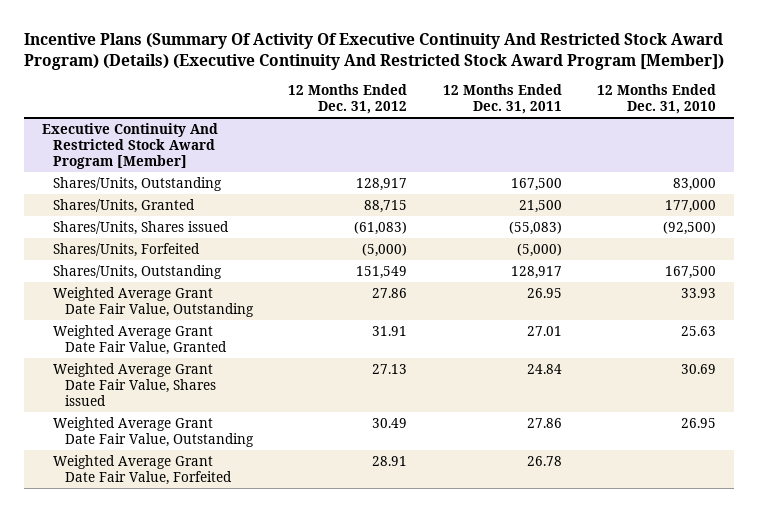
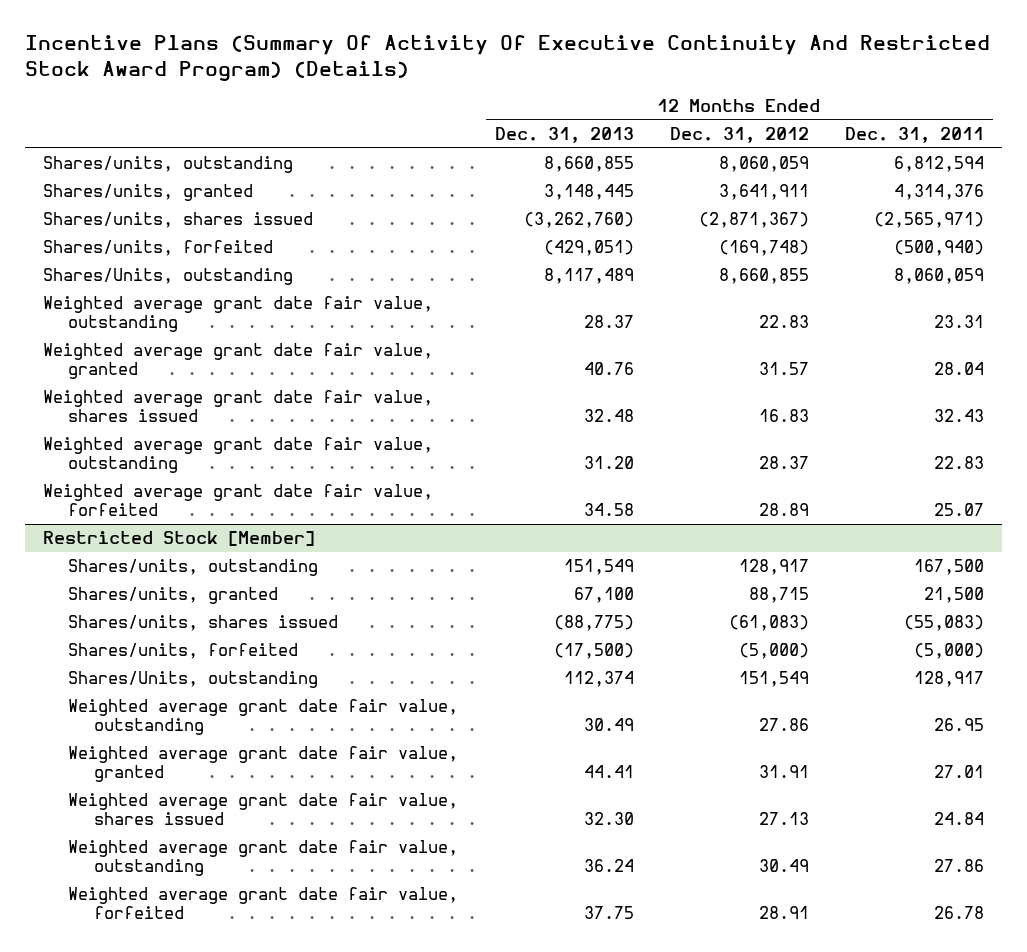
- Incentive Plans (Summary Of Activity Of Executive Continuity And Restricted Stock Award Program) (Details) (Executive Continuity And Restricted Stock Award Program [Member])
+ Incentive Plans (Summary Of Activity Of Executive Continuity And Restricted Stock Award Program) (Details)
- | 12 Months Ended Dec. 31, 2012 | 12 Months Ended Dec. 31, 2011 | 12 Months Ended Dec. 31, 2010
+ | 12 Months Ended Dec. 31, 2013 | 12 Months Ended Dec. 31, 2012 | 12 Months Ended Dec. 31, 2011
- Executive Continuity And Restricted Stock Award Program [Member]
- Shares/Units, Outstanding | 128,917 | 167,500 | 83,000
- Shares/Units, Granted | 88,715 | 21,500 | 177,000
- Shares/Units, Shares issued | (61,083) | (55,083) | (92,500)
- Shares/Units, Forfeited | (5,000) | (5,000) |
- Shares/Units, Outstanding | 151,549 | 128,917 | 167,500
- Weighted Average Grant Date Fair Value, Outstanding | 27.86 | 26.95 | 33.93
- Weighted Average Grant Date Fair Value, Granted | 31.91 | 27.01 | 25.63
- Weighted Average Grant Date Fair Value, Shares issued | 27.13 | 24.84 | 30.69
- Weighted Average Grant Date Fair Value, Outstanding | 30.49 | 27.86 | 26.95
- Weighted Average Grant Date Fair Value, Forfeited | 28.91 | 26.78 |
+ Shares/units, outstanding | 8,660,855 | 8,060,059 | 6,812,594
+ Shares/units, granted | 3,148,445 | 3,641,911 | 4,314,376
+ Shares/units, shares issued | (3,262,760) | (2,871,367) | (2,565,971)
+ Shares/units, forfeited | (429,051) | (169,748) | (500,940)
+ Shares/Units, outstanding | 8,117,489 | 8,660,855 | 8,060,059
+ Weighted average grant date fair value, outstanding | 28.37 | 22.83 | 23.31
+ Weighted average grant date fair value, granted | 40.76 | 31.57 | 28.04
+ Weighted average grant date fair value, shares issued | 32.48 | 16.83 | 32.43
+ Weighted average grant date fair value, outstanding | 31.20 | 28.37 | 22.83
+ Weighted average grant date fair value, forfeited | 34.58 | 28.89 | 25.07
+ Restricted Stock [Member]
+ Shares/units, outstanding | 151,549 | 128,917 | 167,500
+ Shares/units, granted | 67,100 | 88,715 | 21,500
+ Shares/units, shares issued | (88,775) | (61,083) | (55,083)
+ Shares/units, forfeited | (17,500) | (5,000) | (5,000)
+ Shares/Units, outstanding | 112,374 | 151,549 | 128,917
+ Weighted average grant date fair value, outstanding | 30.49 | 27.86 | 26.95
+ Weighted average grant date fair value, granted | 44.41 | 31.91 | 27.01
+ Weighted average grant date fair value, shares issued | 32.30 | 27.13 | 24.84
+ Weighted average grant date fair value, outstanding | 36.24 | 30.49 | 27.86
+ Weighted average grant date fair value, forfeited | 37.75 | 28.91 | 26.78

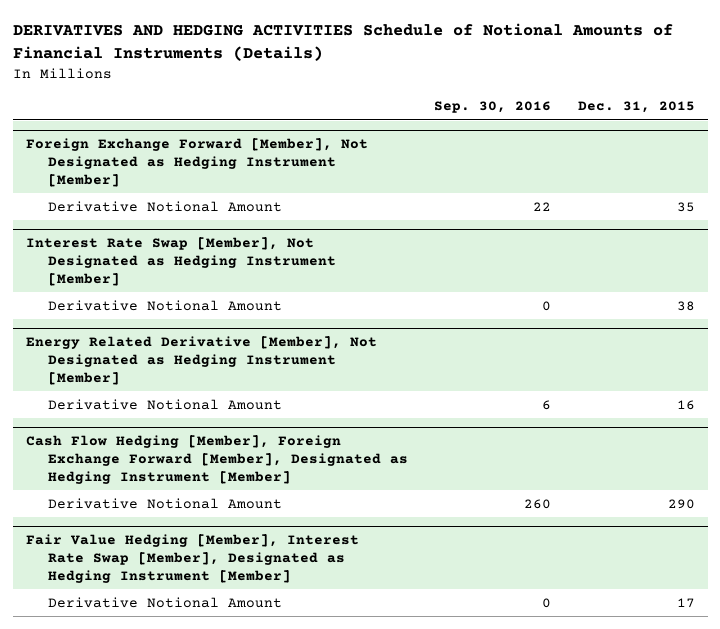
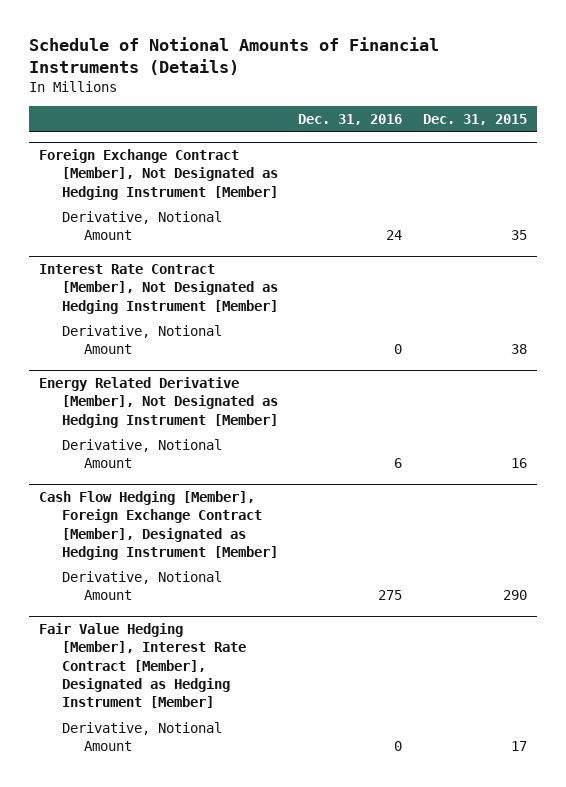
- DERIVATIVES AND HEDGING ACTIVITIES Schedule of Notional Amounts of Financial Instruments (Details)
+ Schedule of Notional Amounts of Financial Instruments (Details)
- | Sep. 30, 2016 | Dec. 31, 2015
+ | Dec. 31, 2016 | Dec. 31, 2015
- Foreign Exchange Forward [Member], Not Designated as Hedging Instrument [Member]
- Derivative Notional Amount | 22 | 35
- Interest Rate Swap [Member], Not Designated as Hedging Instrument [Member]
- Derivative Notional Amount | 0 | 38
+ Foreign Exchange Contract [Member], Not Designated as Hedging Instrument [Member]
+ Derivative, Notional Amount | 24 | 35
+ Interest Rate Contract [Member], Not Designated as Hedging Instrument [Member]
+ Derivative, Notional Amount | 0 | 38
@ Energy Related Derivative [Member], Not Designated as Hedging Instrument [Member]
- Derivative Notional Amount | 6 | 16
- Cash Flow Hedging [Member], Foreign Exchange Forward [Member], Designated as Hedging Instrument [Member]
- Derivative Notional Amount | 260 | 290
- Fair Value Hedging [Member], Interest Rate Swap [Member], Designated as Hedging Instrument [Member]
- Derivative Notional Amount | 0 | 17
@ Energy Related Derivative [Member], Not Designated as Hedging Instrument [Member]
+ Derivative, Notional Amount | 6 | 16
+ Cash Flow Hedging [Member], Foreign Exchange Contract [Member], Designated as Hedging Instrument [Member]
+ Derivative, Notional Amount | 275 | 290
+ Fair Value Hedging [Member], Interest Rate Contract [Member], Designated as Hedging Instrument [Member]
+ Derivative, Notional Amount | 0 | 17

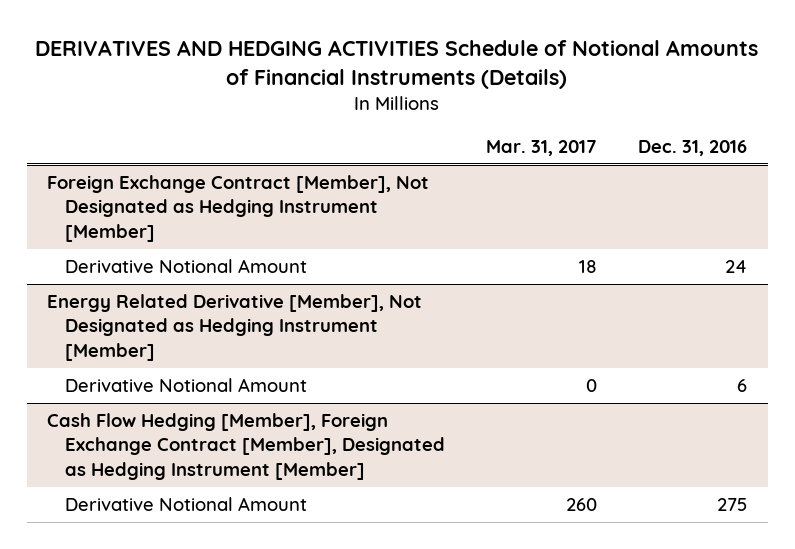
- Schedule of Notional Amounts of Financial Instruments (Details)
+ DERIVATIVES AND HEDGING ACTIVITIES Schedule of Notional Amounts of Financial Instruments (Details)
- | Dec. 31, 2016 | Dec. 31, 2015
+ | Mar. 31, 2017 | Dec. 31, 2016
@ Foreign Exchange Contract [Member], Not Designated as Hedging Instrument [Member]
- Derivative, Notional Amount | 24 | 35
- Interest Rate Contract [Member], Not Designated as Hedging Instrument [Member]
- Derivative, Notional Amount | 0 | 38
@ Foreign Exchange Contract [Member], Not Designated as Hedging Instrument [Member]
+ Derivative Notional Amount | 18 | 24
@ Energy Related Derivative [Member], Not Designated as Hedging Instrument [Member]
- Derivative, Notional Amount | 6 | 16
+ Derivative Notional Amount | 0 | 6
@ Cash Flow Hedging [Member], Foreign Exchange Contract [Member], Designated as Hedging Instrument [Member]
- Derivative, Notional Amount | 275 | 290
- Fair Value Hedging [Member], Interest Rate Contract [Member], Designated as Hedging Instrument [Member]
- Derivative, Notional Amount | 0 | 17
@ Cash Flow Hedging [Member], Foreign Exchange Contract [Member], Designated as Hedging Instrument [Member]
+ Derivative Notional Amount | 260 | 275

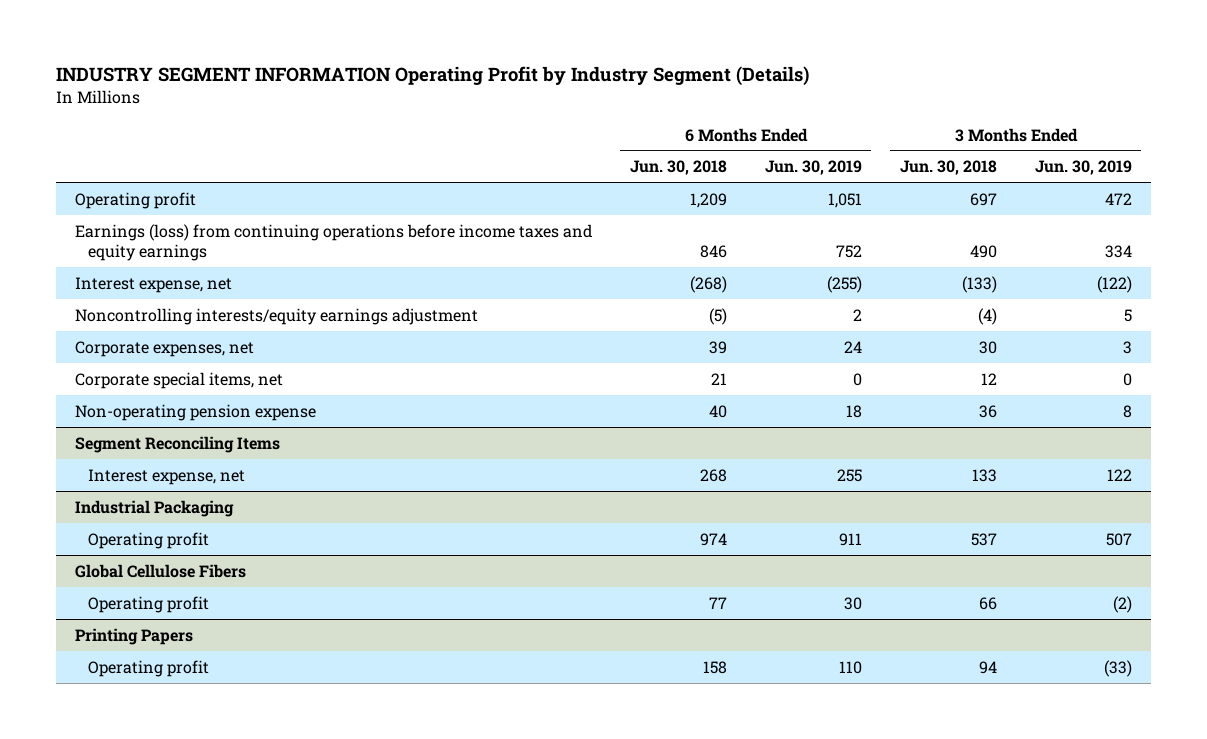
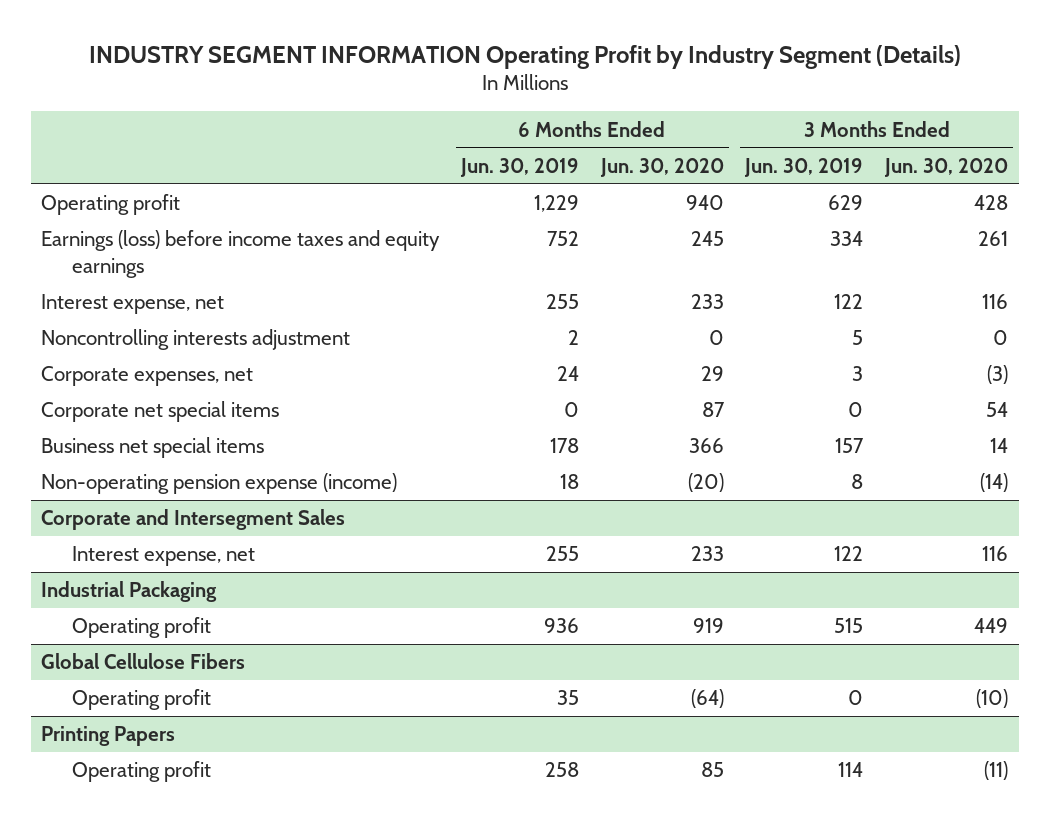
- | 6 Months Ended Jun. 30, 2018 | 6 Months Ended Jun. 30, 2019 | 3 Months Ended Jun. 30, 2018 | 3 Months Ended Jun. 30, 2019
+ | 6 Months Ended Jun. 30, 2019 | 6 Months Ended Jun. 30, 2020 | 3 Months Ended Jun. 30, 2019 | 3 Months Ended Jun. 30, 2020
- Operating profit | 1,209 | 1,051 | 697 | 472
- Earnings (loss) from continuing operations before income taxes and equity earnings | 846 | 752 | 490 | 334
- Interest expense, net | (268) | (255) | (133) | (122)
- Noncontrolling interests/equity earnings adjustment | (5) | 2 | (4) | 5
+ Operating profit | 1,229 | 940 | 629 | 428
+ Earnings (loss) before income taxes and equity earnings | 752 | 245 | 334 | 261
+ Interest expense, net | 255 | 233 | 122 | 116
+ Noncontrolling interests adjustment | 2 | 0 | 5 | 0
- Corporate special items, net | 21 | 0 | 12 | 0
- Non-operating pension expense | 40 | 18 | 36 | 8
- Segment Reconciling Items
+ Corporate net special items | 0 | 87 | 0 | 54
+ Business net special items | 178 | 366 | 157 | 14
+ Non-operating pension expense (income) | 18 | (20) | 8 | (14)
+ Corporate and Intersegment Sales
@ Industrial Packaging
- Operating profit | 974 | 911 | 537 | 507
+ Operating profit | 936 | 919 | 515 | 449
@ Global Cellulose Fibers
- Operating profit | 77 | 30 | 66 | (2)
+ Operating profit | 35 | (64) | 0 | (10)
@ Printing Papers
- Operating profit | 158 | 110 | 94 | (33)
+ Operating profit | 258 | 85 | 114 | (11)

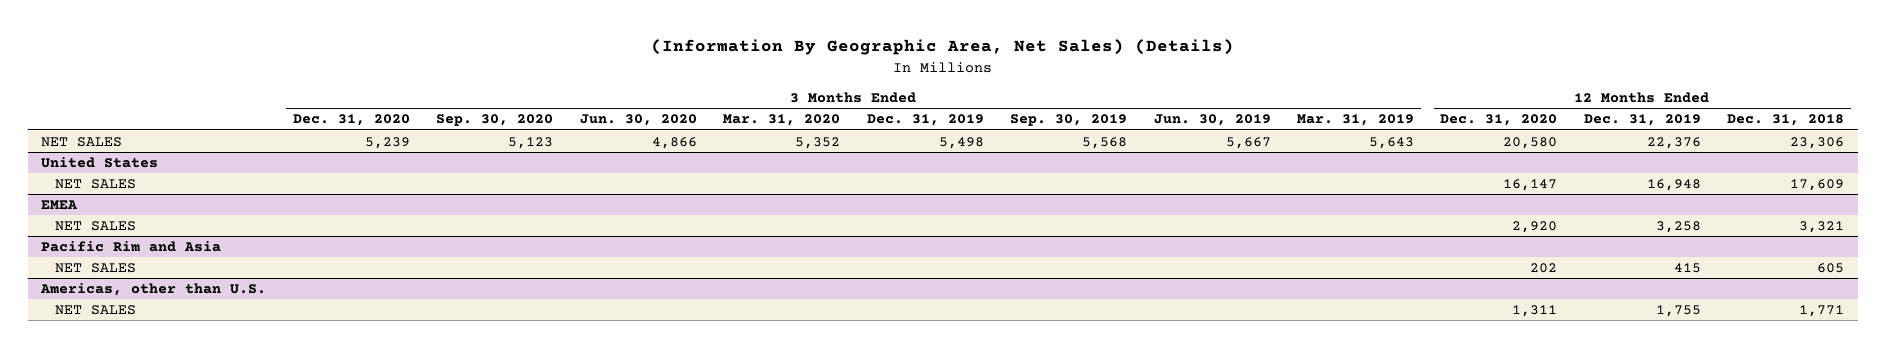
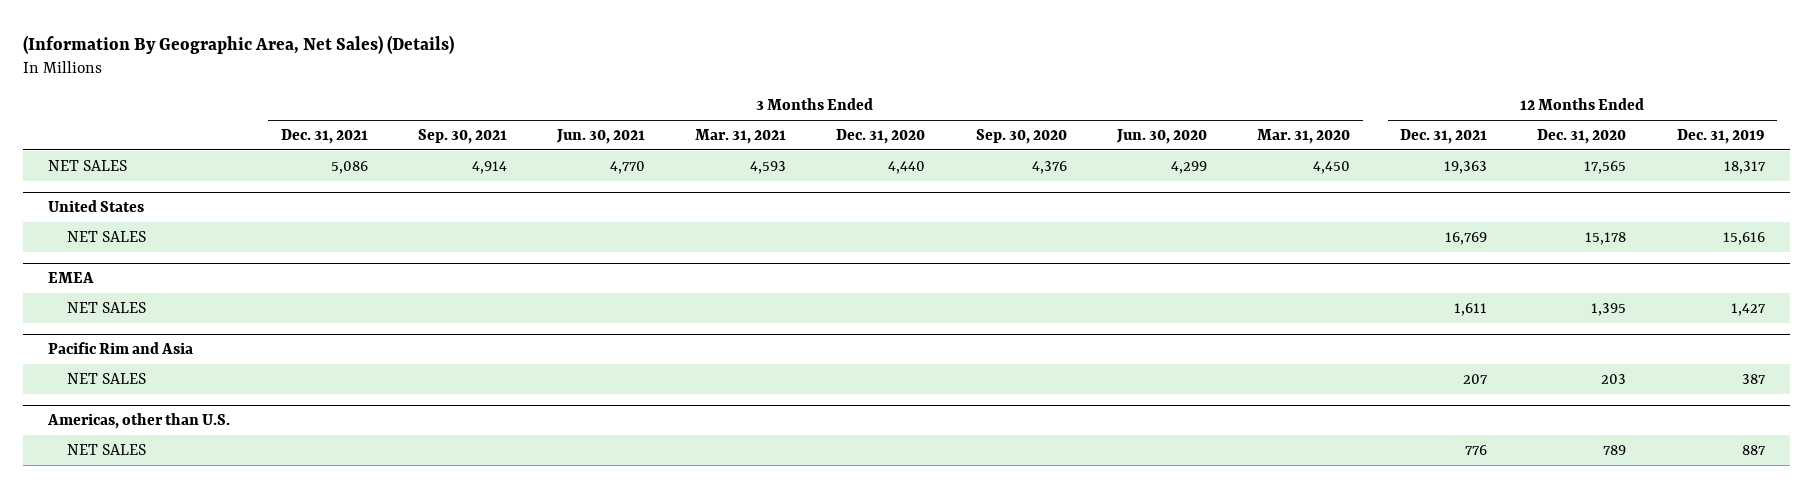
- | 3 Months Ended Dec. 31, 2020 | 3 Months Ended Sep. 30, 2020 | 3 Months Ended Jun. 30, 2020 | 3 Months Ended Mar. 31, 2020 | 3 Months Ended Dec. 31, 2019 | 3 Months Ended Sep. 30, 2019 | 3 Months Ended Jun. 30, 2019 | 3 Months Ended Mar. 31, 2019 | 12 Months Ended Dec. 31, 2020 | 12 Months Ended Dec. 31, 2019 | 12 Months Ended Dec. 31, 2018
+ | 3 Months Ended Dec. 31, 2021 | 3 Months Ended Sep. 30, 2021 | 3 Months Ended Jun. 30, 2021 | 3 Months Ended Mar. 31, 2021 | 3 Months Ended Dec. 31, 2020 | 3 Months Ended Sep. 30, 2020 | 3 Months Ended Jun. 30, 2020 | 3 Months Ended Mar. 31, 2020 | 12 Months Ended Dec. 31, 2021 | 12 Months Ended Dec. 31, 2020 | 12 Months Ended Dec. 31, 2019
- NET SALES | 5,239 | 5,123 | 4,866 | 5,352 | 5,498 | 5,568 | 5,667 | 5,643 | 20,580 | 22,376 | 23,306
+ NET SALES | 5,086 | 4,914 | 4,770 | 4,593 | 4,440 | 4,376 | 4,299 | 4,450 | 19,363 | 17,565 | 18,317
@ United States
- NET SALES | | | | | | | | | 16,147 | 16,948 | 17,609
+ NET SALES | | | | | | | | | 16,769 | 15,178 | 15,616
@ EMEA
- NET SALES | | | | | | | | | 2,920 | 3,258 | 3,321
+ NET SALES | | | | | | | | | 1,611 | 1,395 | 1,427
@ Pacific Rim and Asia
- NET SALES | | | | | | | | | 202 | 415 | 605
+ NET SALES | | | | | | | | | 207 | 203 | 387
@ Americas, other than U.S.
- NET SALES | | | | | | | | | 1,311 | 1,755 | 1,771
+ NET SALES | | | | | | | | | 776 | 789 | 887

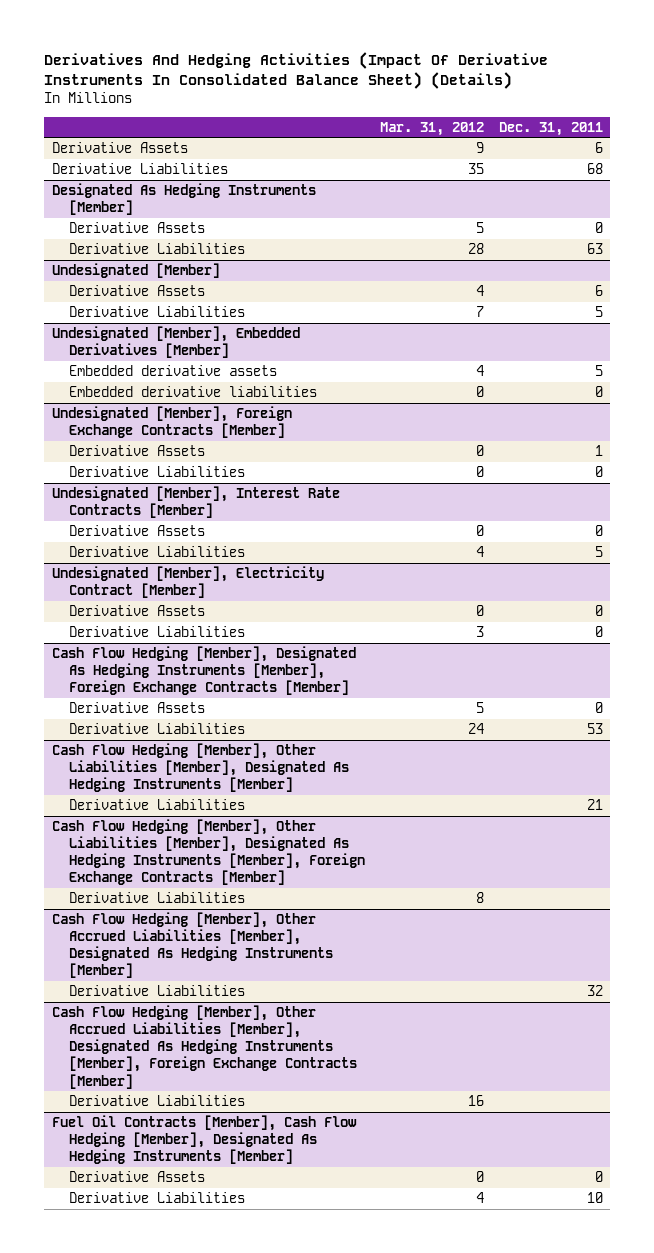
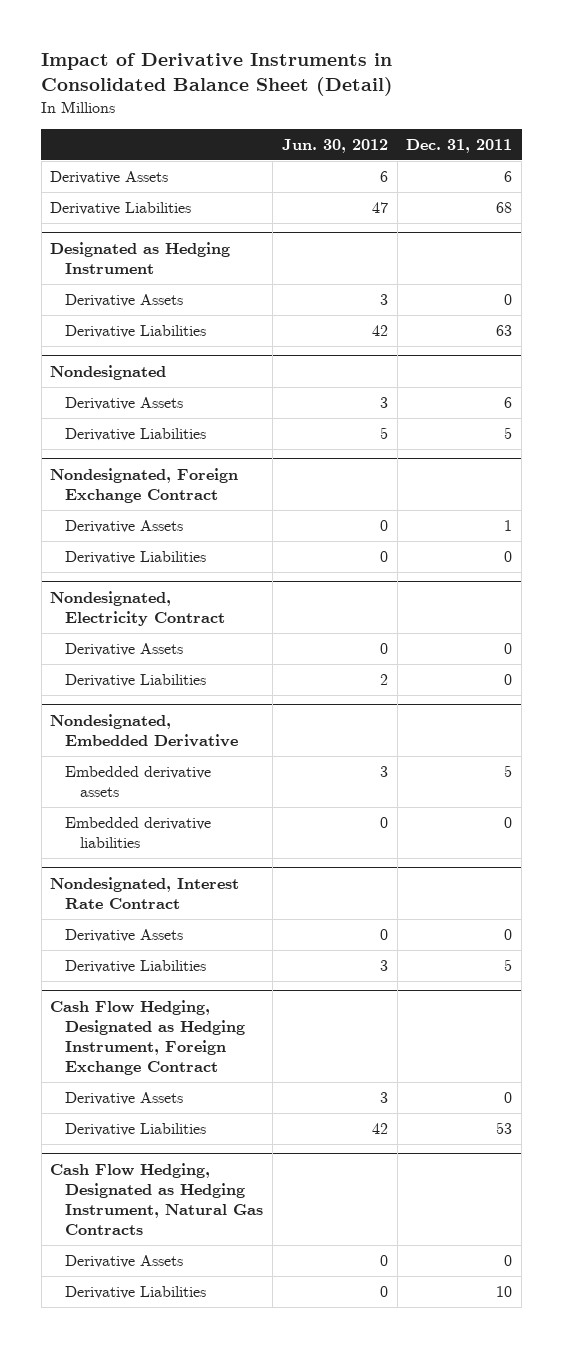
- Derivatives And Hedging Activities (Impact Of Derivative Instruments In Consolidated Balance Sheet) (Details)
+ Impact of Derivative Instruments in Consolidated Balance Sheet (Detail)
- | Mar. 31, 2012 | Dec. 31, 2011
+ | Jun. 30, 2012 | Dec. 31, 2011
- Designated As Hedging Instruments [Member]
+ Designated as Hedging Instrument
- Undesignated [Member]
+ Nondesignated
- Undesignated [Member], Embedded Derivatives [Member]
- Embedded derivative assets | 4 | 5
- Embedded derivative liabilities | 0 | 0
- Undesignated [Member], Foreign Exchange Contracts [Member]
+ Nondesignated, Foreign Exchange Contract
- Undesignated [Member], Interest Rate Contracts [Member]
- Derivative Assets | 0 | 0
- Derivative Liabilities | 4 | 5
- Undesignated [Member], Electricity Contract [Member]
+ Nondesignated, Electricity Contract
- Cash Flow Hedging [Member], Designated As Hedging Instruments [Member], Foreign Exchange Contracts [Member]
+ Nondesignated, Embedded Derivative
+ Embedded derivative assets | 3 | 5
+ Embedded derivative liabilities | 0 | 0
+ Nondesignated, Interest Rate Contract
+ Derivative Liabilities | 3 | 5
+ Cash Flow Hedging, Designated as Hedging Instrument, Foreign Exchange Contract
+ Derivative Assets | 3 | 0
- Cash Flow Hedging [Member], Other Liabilities [Member], Designated As Hedging Instruments [Member]
- Derivative Liabilities | | 21
- Cash Flow Hedging [Member], Other Liabilities [Member], Designated As Hedging Instruments [Member], Foreign Exchange Contracts [Member]
- Derivative Liabilities | 8 |
- Cash Flow Hedging [Member], Other Accrued Liabilities [Member], Designated As Hedging Instruments [Member]
- Derivative Liabilities | | 32
- Cash Flow Hedging [Member], Other Accrued Liabilities [Member], Designated As Hedging Instruments [Member], Foreign Exchange Contracts [Member]
- Derivative Liabilities | 16 |
- Fuel Oil Contracts [Member], Cash Flow Hedging [Member], Designated As Hedging Instruments [Member]
+ Cash Flow Hedging, Designated as Hedging Instrument, Natural Gas Contracts

